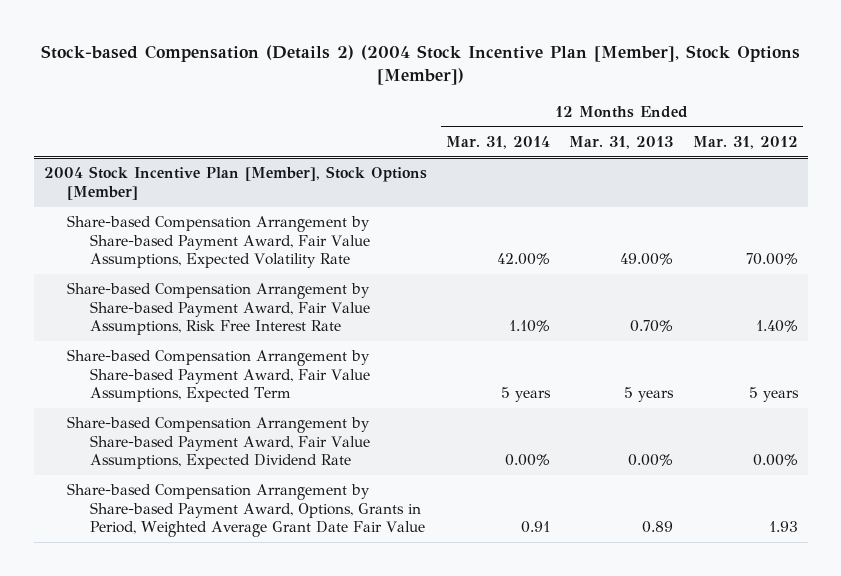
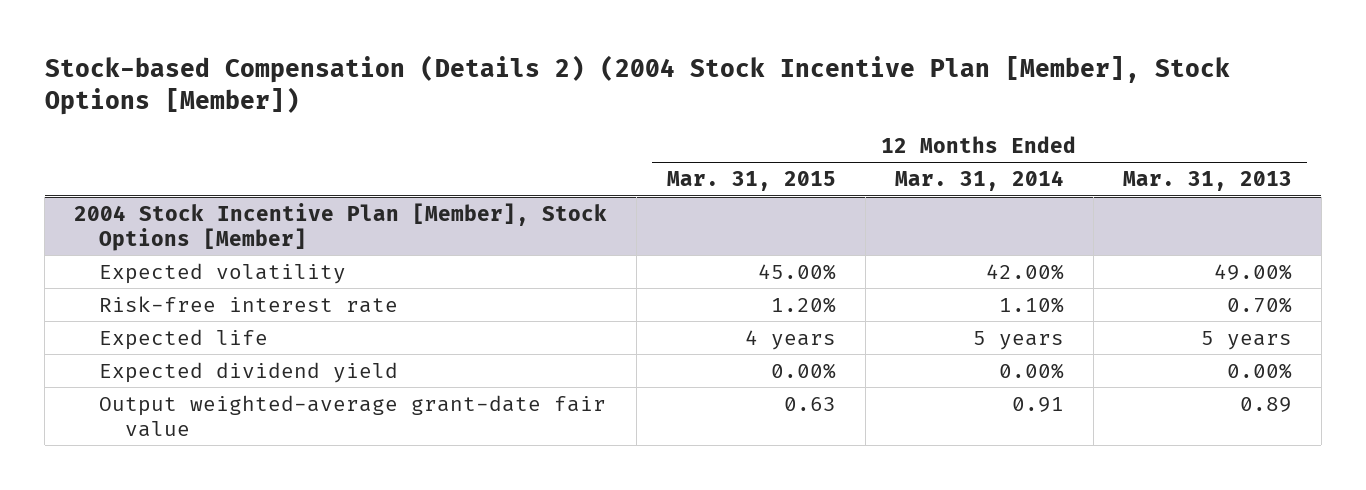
- | 12 Months Ended Mar. 31, 2014 | 12 Months Ended Mar. 31, 2013 | 12 Months Ended Mar. 31, 2012
+ | 12 Months Ended Mar. 31, 2015 | 12 Months Ended Mar. 31, 2014 | 12 Months Ended Mar. 31, 2013
@ 2004 Stock Incentive Plan [Member], Stock Options [Member]
- Share-based Compensation Arrangement by Share-based Payment Award, Fair Value Assumptions, Expected Volatility Rate | 42.00% | 49.00% | 70.00%
- Share-based Compensation Arrangement by Share-based Payment Award, Fair Value Assumptions, Risk Free Interest Rate | 1.10% | 0.70% | 1.40%
- Share-based Compensation Arrangement by Share-based Payment Award, Fair Value Assumptions, Expected Term | 5 years | 5 years | 5 years
- Share-based Compensation Arrangement by Share-based Payment Award, Fair Value Assumptions, Expected Dividend Rate | 0.00% | 0.00% | 0.00%
- Share-based Compensation Arrangement by Share-based Payment Award, Options, Grants in Period, Weighted Average Grant Date Fair Value | 0.91 | 0.89 | 1.93
+ Expected volatility | 45.00% | 42.00% | 49.00%
+ Risk-free interest rate | 1.20% | 1.10% | 0.70%
+ Expected life | 4 years | 5 years | 5 years
+ Expected dividend yield | 0.00% | 0.00% | 0.00%
+ Output weighted-average grant-date fair value | 0.63 | 0.91 | 0.89

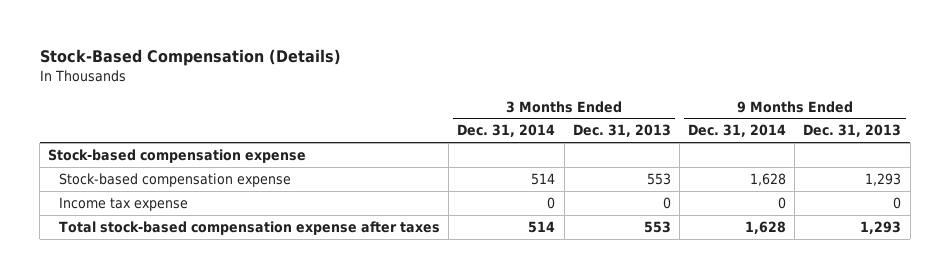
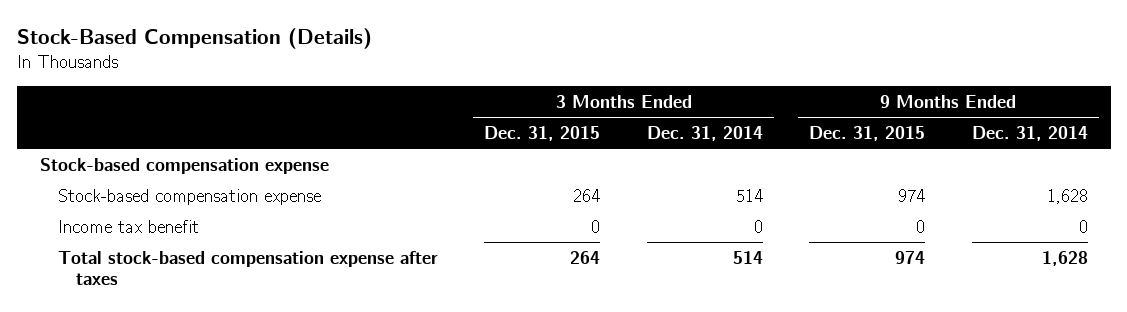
- | 3 Months Ended Dec. 31, 2014 | 3 Months Ended Dec. 31, 2013 | 9 Months Ended Dec. 31, 2014 | 9 Months Ended Dec. 31, 2013
+ | 3 Months Ended Dec. 31, 2015 | 3 Months Ended Dec. 31, 2014 | 9 Months Ended Dec. 31, 2015 | 9 Months Ended Dec. 31, 2014
- Income tax expense | 0 | 0 | 0 | 0
+ Income tax benefit | 0 | 0 | 0 | 0

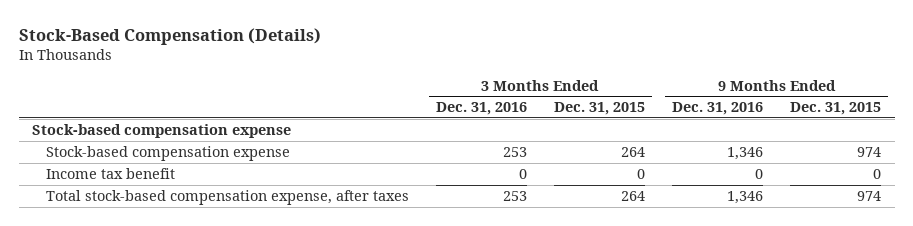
- | 3 Months Ended Dec. 31, 2015 | 3 Months Ended Dec. 31, 2014 | 9 Months Ended Dec. 31, 2015 | 9 Months Ended Dec. 31, 2014
+ | 3 Months Ended Dec. 31, 2016 | 3 Months Ended Dec. 31, 2015 | 9 Months Ended Dec. 31, 2016 | 9 Months Ended Dec. 31, 2015
- Total stock-based compensation expense after taxes | 264 | 514 | 974 | 1,628
+ Total stock-based compensation expense, after taxes | 253 | 264 | 1,346 | 974

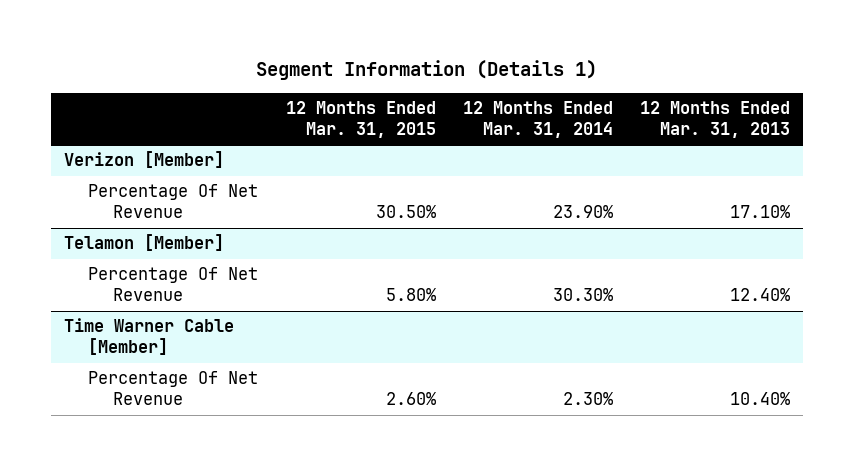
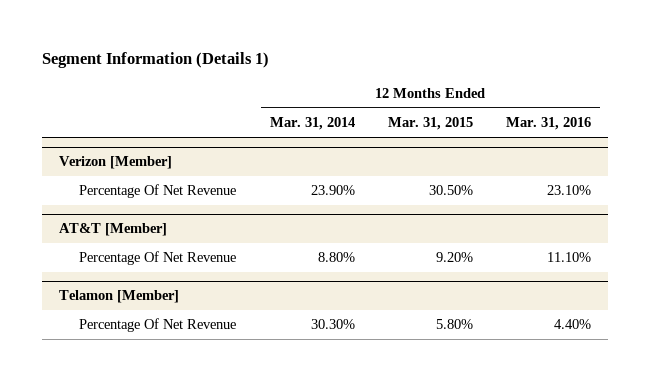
- | 12 Months Ended Mar. 31, 2015 | 12 Months Ended Mar. 31, 2014 | 12 Months Ended Mar. 31, 2013
+ | 12 Months Ended Mar. 31, 2014 | 12 Months Ended Mar. 31, 2015 | 12 Months Ended Mar. 31, 2016
+ AT&T [Member]
+ Percentage Of Net Revenue | 8.80% | 9.20% | 11.10%
- Time Warner Cable [Member]
- Percentage Of Net Revenue | 2.60% | 2.30% | 10.40%

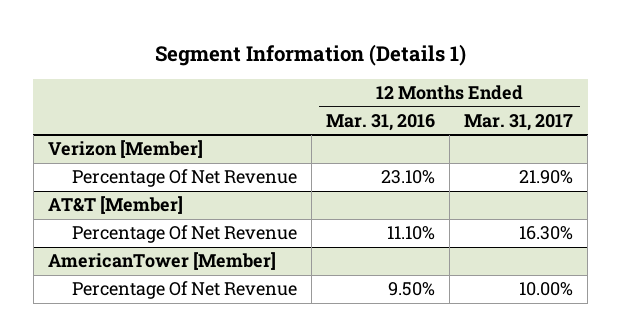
- | 12 Months Ended Mar. 31, 2014 | 12 Months Ended Mar. 31, 2015 | 12 Months Ended Mar. 31, 2016
+ | 12 Months Ended Mar. 31, 2016 | 12 Months Ended Mar. 31, 2017
- Telamon [Member]
- Percentage Of Net Revenue | 30.30% | 5.80% | 4.40%
+ AmericanTower [Member]
+ Percentage Of Net Revenue | 9.50% | 10.00%

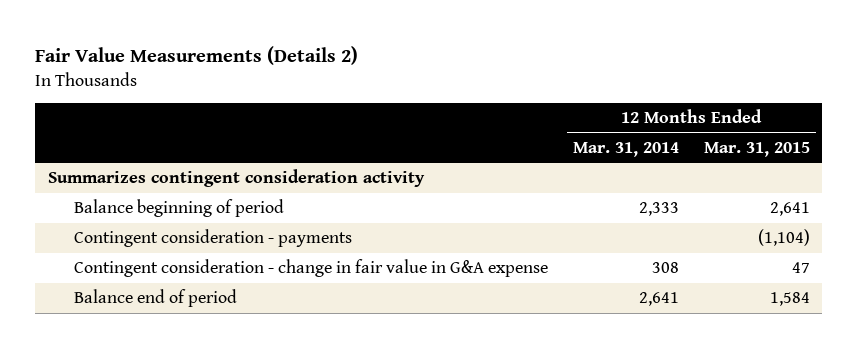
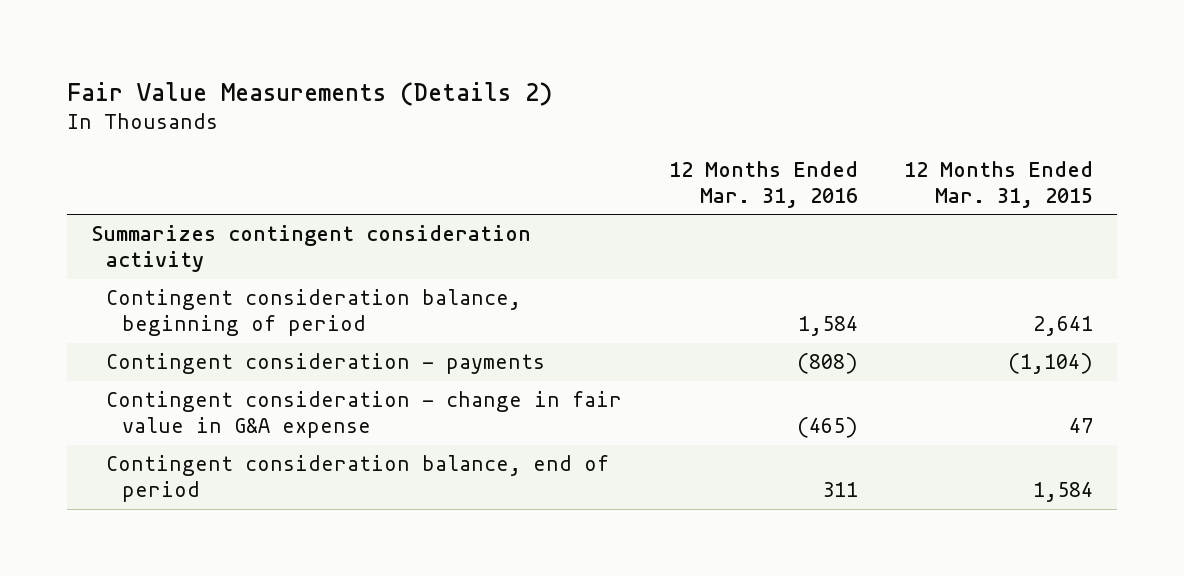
- | 12 Months Ended Mar. 31, 2014 | 12 Months Ended Mar. 31, 2015
+ | 12 Months Ended Mar. 31, 2016 | 12 Months Ended Mar. 31, 2015
- Balance beginning of period | 2,333 | 2,641
+ Contingent consideration balance, beginning of period | 1,584 | 2,641
- Balance end of period | 2,641 | 1,584
+ Contingent consideration balance, end of period | 311 | 1,584

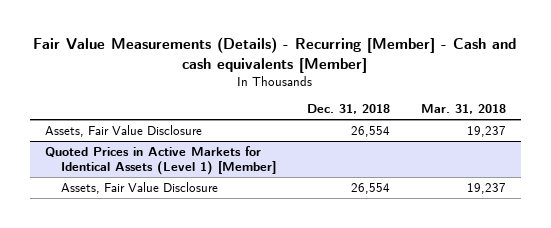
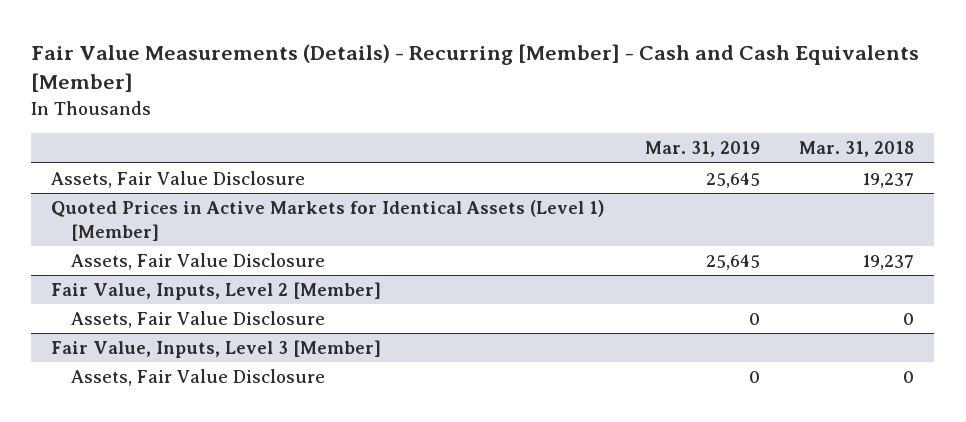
- Fair Value Measurements (Details) - Recurring [Member] - Cash and cash equivalents [Member]
+ Fair Value Measurements (Details) - Recurring [Member] - Cash and Cash Equivalents [Member]
- | Dec. 31, 2018 | Mar. 31, 2018
+ | Mar. 31, 2019 | Mar. 31, 2018
+ Fair Value, Inputs, Level 2 [Member]
+ Assets, Fair Value Disclosure | 0 | 0
+ Fair Value, Inputs, Level 3 [Member]
+ Assets, Fair Value Disclosure | 0 | 0

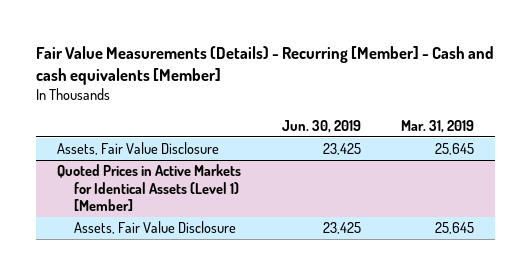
- Fair Value Measurements (Details) - Recurring [Member] - Cash and Cash Equivalents [Member]
+ Fair Value Measurements (Details) - Recurring [Member] - Cash and cash equivalents [Member]
- | Mar. 31, 2019 | Mar. 31, 2018
+ | Jun. 30, 2019 | Mar. 31, 2019
- Fair Value, Inputs, Level 2 [Member]
- Assets, Fair Value Disclosure | 0 | 0
- Fair Value, Inputs, Level 3 [Member]
- Assets, Fair Value Disclosure | 0 | 0

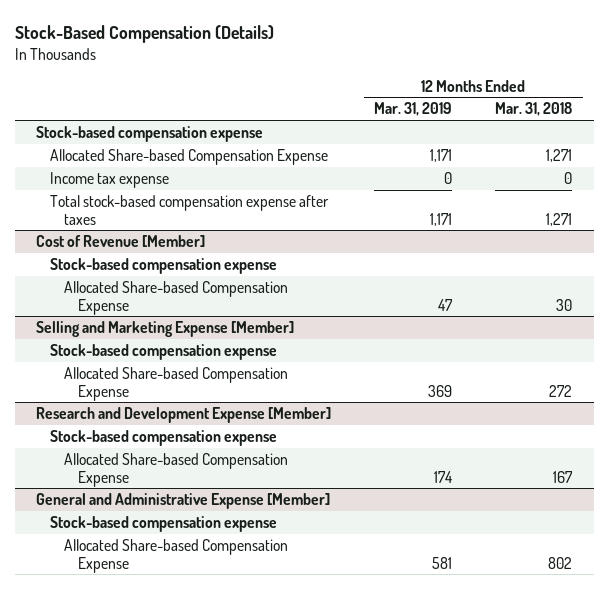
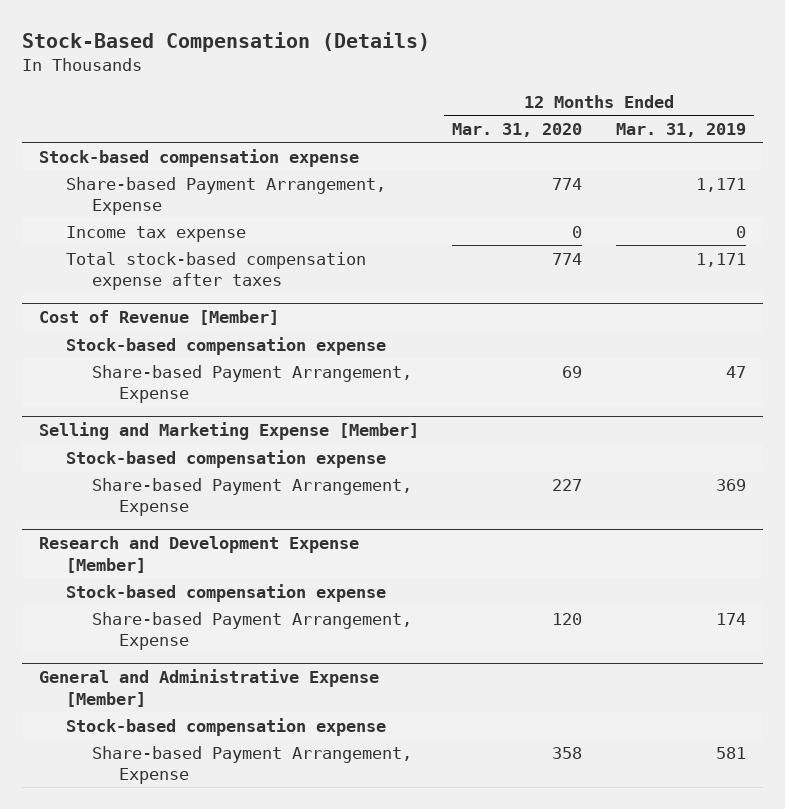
- | 12 Months Ended Mar. 31, 2019 | 12 Months Ended Mar. 31, 2018
+ | 12 Months Ended Mar. 31, 2020 | 12 Months Ended Mar. 31, 2019
- Allocated Share-based Compensation Expense | 1,171 | 1,271
+ Share-based Payment Arrangement, Expense | 774 | 1,171
@ Cost of Revenue [Member]
- Allocated Share-based Compensation Expense | 47 | 30
+ Share-based Payment Arrangement, Expense | 69 | 47
@ Selling and Marketing Expense [Member]
- Allocated Share-based Compensation Expense | 369 | 272
+ Share-based Payment Arrangement, Expense | 227 | 369
@ Research and Development Expense [Member]
- Allocated Share-based Compensation Expense | 174 | 167
+ Share-based Payment Arrangement, Expense | 120 | 174
@ General and Administrative Expense [Member]
- Allocated Share-based Compensation Expense | 581 | 802
+ Share-based Payment Arrangement, Expense | 358 | 581

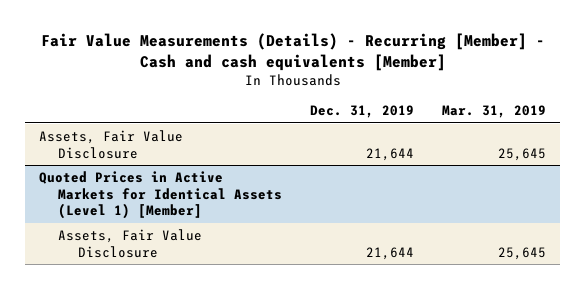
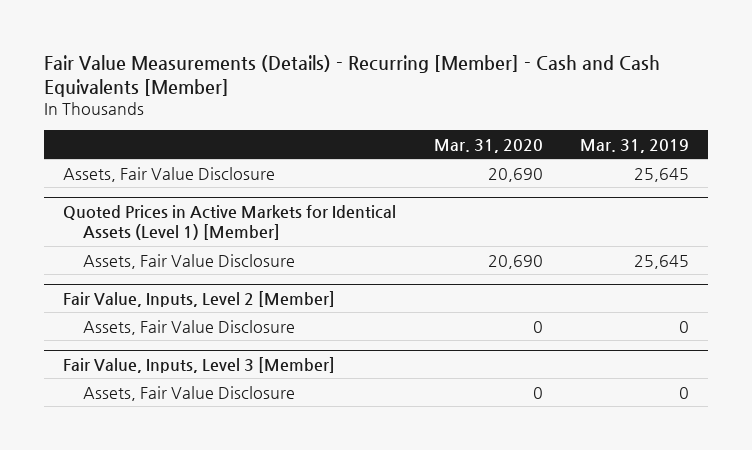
- Fair Value Measurements (Details) - Recurring [Member] - Cash and cash equivalents [Member]
+ Fair Value Measurements (Details) - Recurring [Member] - Cash and Cash Equivalents [Member]
- | Dec. 31, 2019 | Mar. 31, 2019
+ | Mar. 31, 2020 | Mar. 31, 2019
+ Fair Value, Inputs, Level 2 [Member]
+ Assets, Fair Value Disclosure | 0 | 0
+ Fair Value, Inputs, Level 3 [Member]
+ Assets, Fair Value Disclosure | 0 | 0

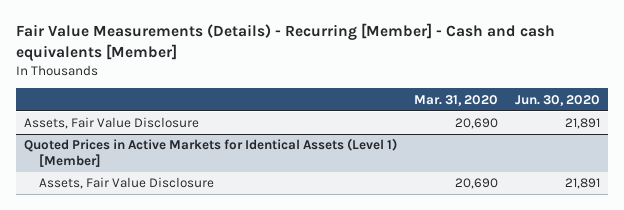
- Fair Value Measurements (Details) - Recurring [Member] - Cash and Cash Equivalents [Member]
+ Fair Value Measurements (Details) - Recurring [Member] - Cash and cash equivalents [Member]
- | Mar. 31, 2020 | Mar. 31, 2019
+ | Mar. 31, 2020 | Jun. 30, 2020
- Fair Value, Inputs, Level 2 [Member]
- Assets, Fair Value Disclosure | 0 | 0
- Fair Value, Inputs, Level 3 [Member]
- Assets, Fair Value Disclosure | 0 | 0

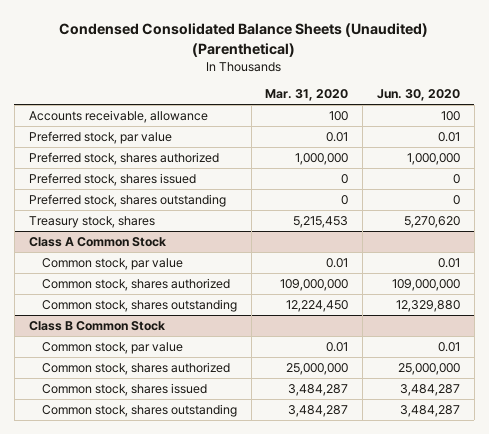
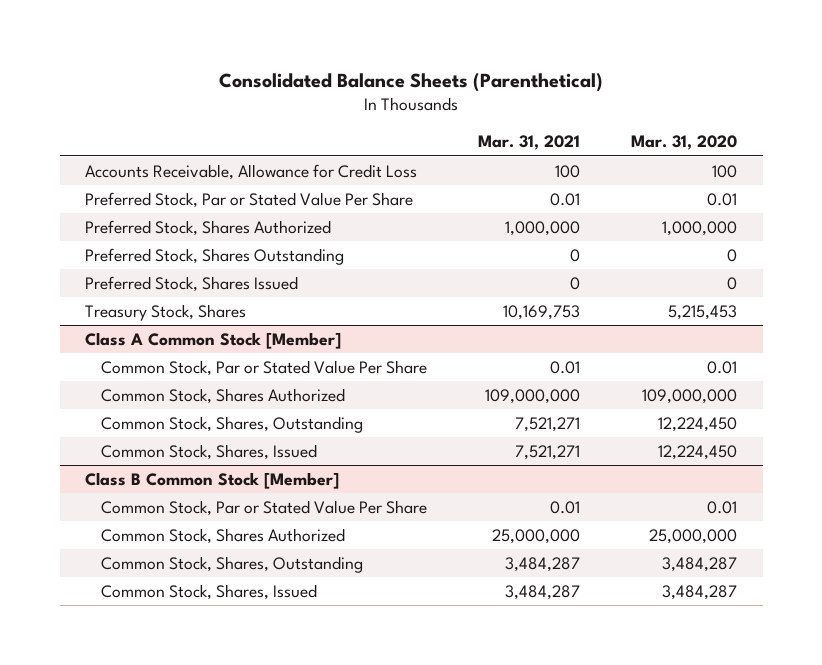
- Condensed Consolidated Balance Sheets (Unaudited) (Parenthetical)
+ Consolidated Balance Sheets (Parenthetical)
- | Mar. 31, 2020 | Jun. 30, 2020
+ | Mar. 31, 2021 | Mar. 31, 2020
- Accounts receivable, allowance | 100 | 100
- Preferred stock, par value | 0.01 | 0.01
- Preferred stock, shares authorized | 1,000,000 | 1,000,000
- Preferred stock, shares issued | 0 | 0
- Preferred stock, shares outstanding | 0 | 0
- Treasury stock, shares | 5,215,453 | 5,270,620
- Class A Common Stock
- Common stock, par value | 0.01 | 0.01
- Common stock, shares authorized | 109,000,000 | 109,000,000
- Common stock, shares outstanding | 12,224,450 | 12,329,880
- Class B Common Stock
- Common stock, par value | 0.01 | 0.01
- Common stock, shares authorized | 25,000,000 | 25,000,000
- Common stock, shares issued | 3,484,287 | 3,484,287
- Common stock, shares outstanding | 3,484,287 | 3,484,287
+ Accounts Receivable, Allowance for Credit Loss | 100 | 100
+ Preferred Stock, Par or Stated Value Per Share | 0.01 | 0.01
+ Preferred Stock, Shares Authorized | 1,000,000 | 1,000,000
+ Preferred Stock, Shares Outstanding | 0 | 0
+ Preferred Stock, Shares Issued | 0 | 0
+ Treasury Stock, Shares | 10,169,753 | 5,215,453
+ Class A Common Stock [Member]
+ Common Stock, Par or Stated Value Per Share | 0.01 | 0.01
+ Common Stock, Shares Authorized | 109,000,000 | 109,000,000
+ Common Stock, Shares, Outstanding | 7,521,271 | 12,224,450
+ Common Stock, Shares, Issued | 7,521,271 | 12,224,450
+ Class B Common Stock [Member]
+ Common Stock, Par or Stated Value Per Share | 0.01 | 0.01
+ Common Stock, Shares Authorized | 25,000,000 | 25,000,000
+ Common Stock, Shares, Outstanding | 3,484,287 | 3,484,287
+ Common Stock, Shares, Issued | 3,484,287 | 3,484,287

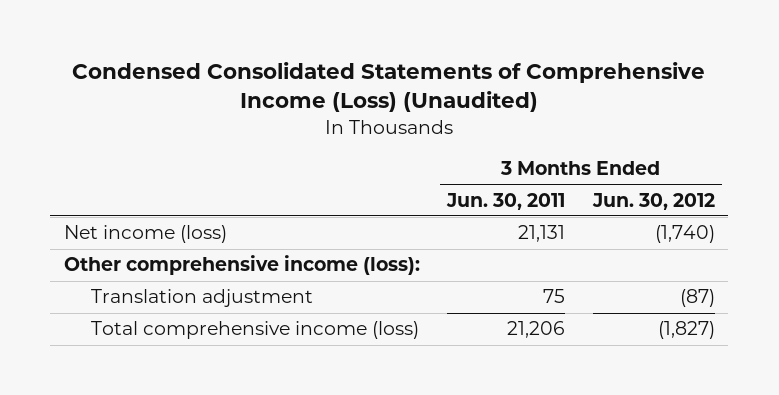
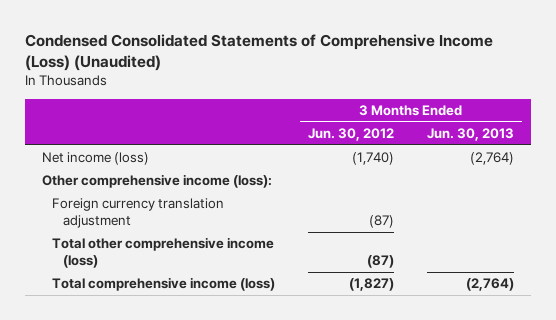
- | 3 Months Ended Jun. 30, 2011 | 3 Months Ended Jun. 30, 2012
+ | 3 Months Ended Jun. 30, 2012 | 3 Months Ended Jun. 30, 2013
- Translation adjustment | 75 | (87)
+ Foreign currency translation adjustment | (87) |
+ Total other comprehensive income (loss) | (87) |

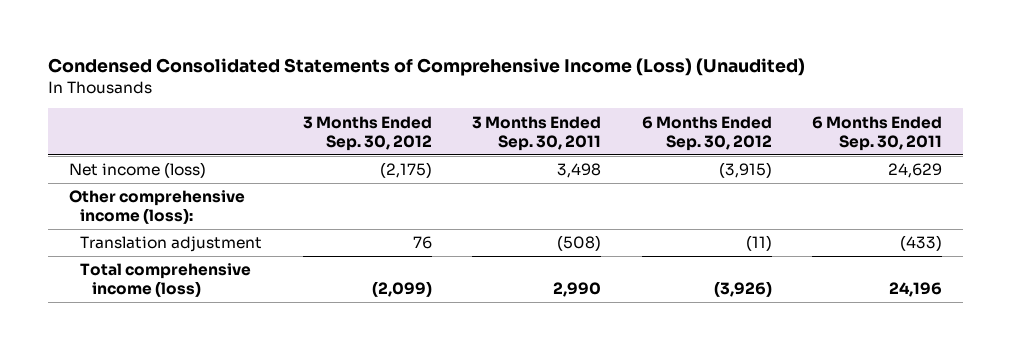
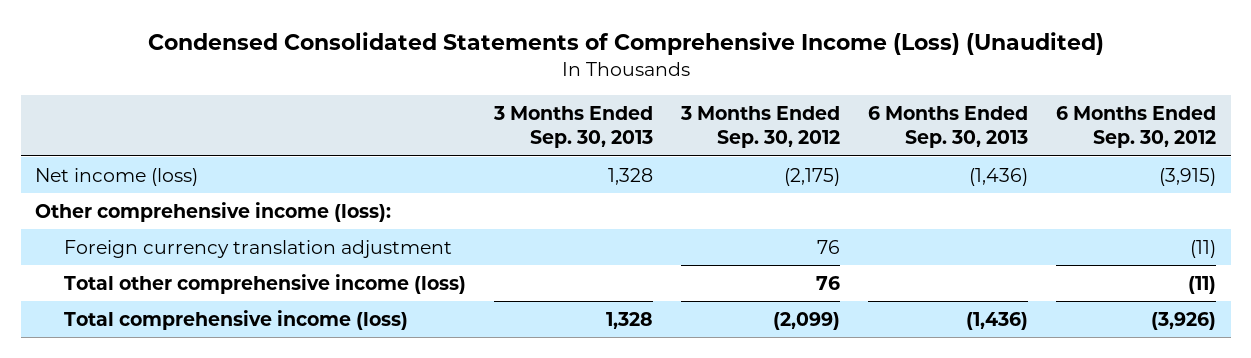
- | 3 Months Ended Sep. 30, 2012 | 3 Months Ended Sep. 30, 2011 | 6 Months Ended Sep. 30, 2012 | 6 Months Ended Sep. 30, 2011
+ | 3 Months Ended Sep. 30, 2013 | 3 Months Ended Sep. 30, 2012 | 6 Months Ended Sep. 30, 2013 | 6 Months Ended Sep. 30, 2012
- Translation adjustment | 76 | (508) | (11) | (433)
+ Foreign currency translation adjustment | | 76 | | (11)
+ Total other comprehensive income (loss) | | 76 | | (11)

